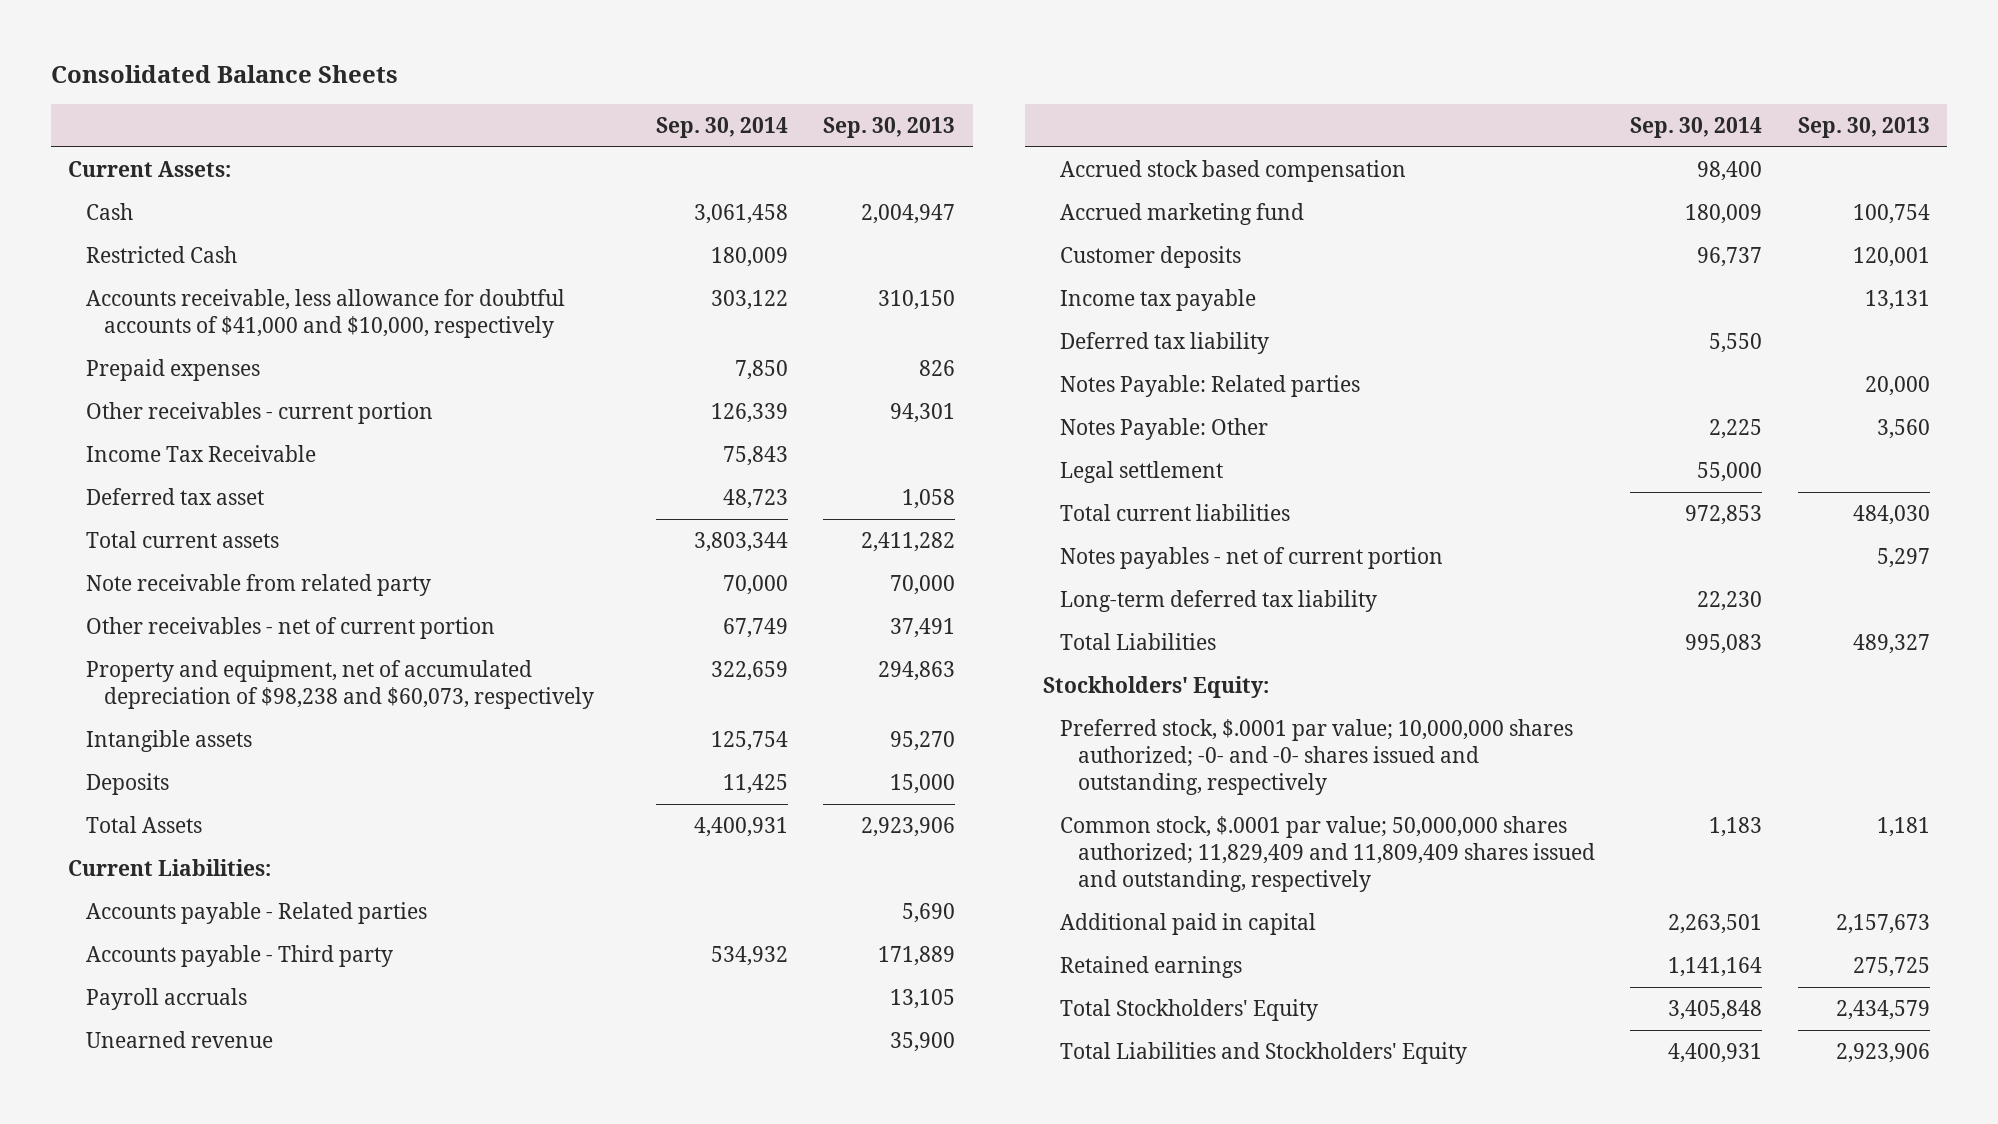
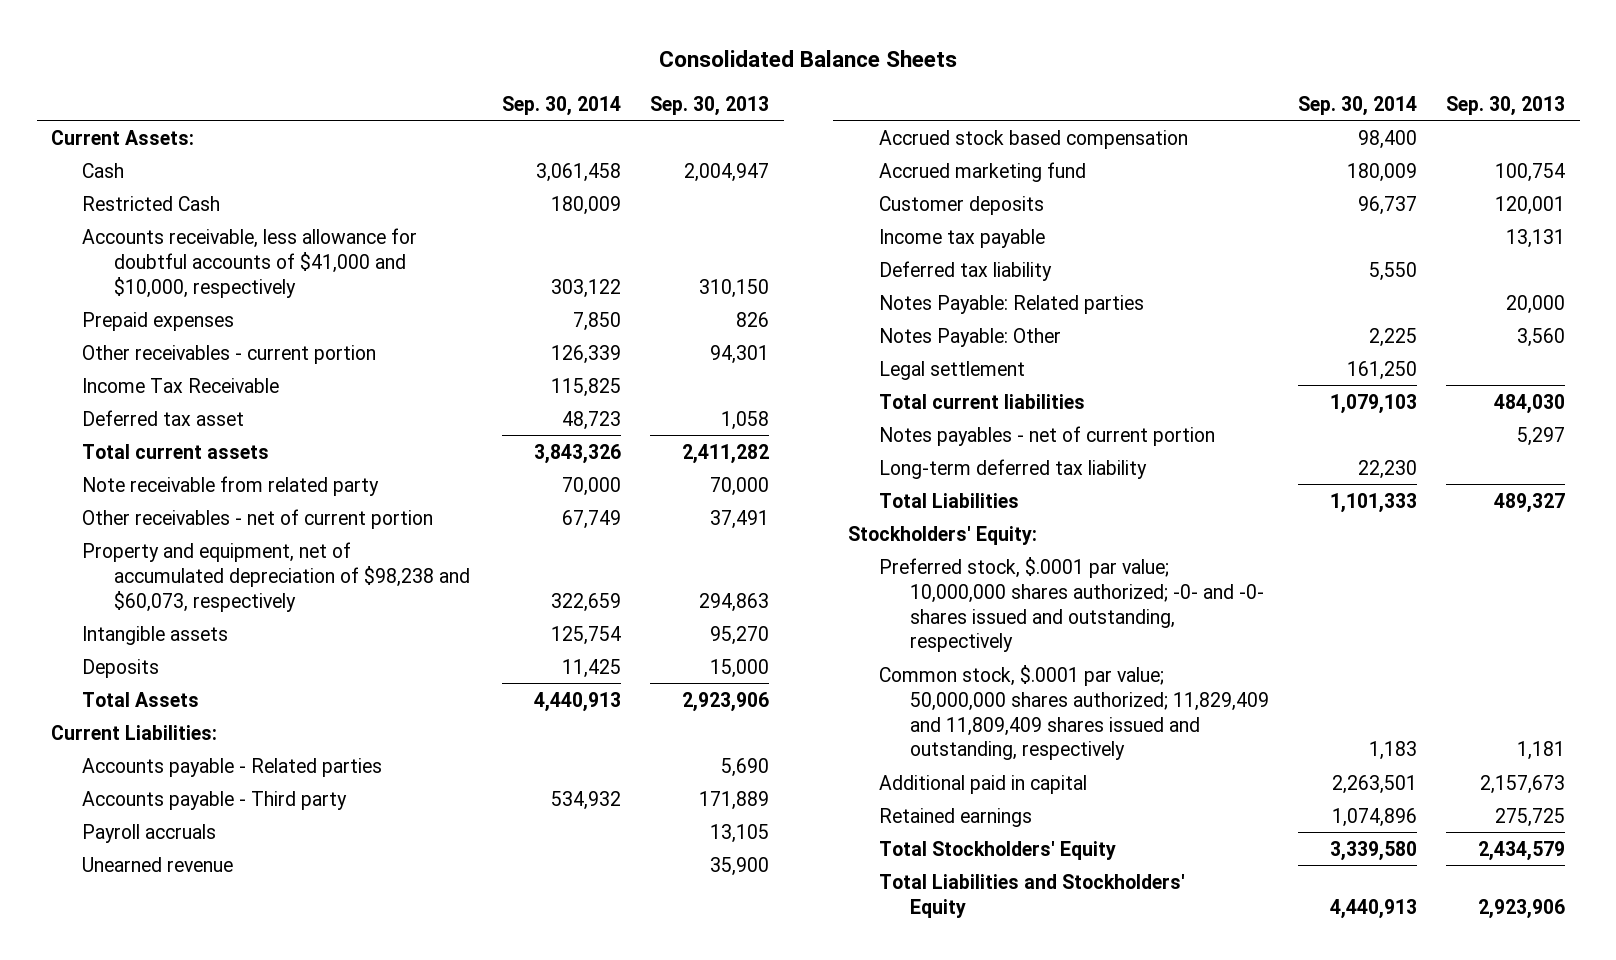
- Income Tax Receivable | 75,843 |
+ Income Tax Receivable | 115,825 |
- Total current assets | 3,803,344 | 2,411,282
+ Total current assets | 3,843,326 | 2,411,282
- Total Assets | 4,400,931 | 2,923,906
+ Total Assets | 4,440,913 | 2,923,906
- Legal settlement | 55,000 |
- Total current liabilities | 972,853 | 484,030
+ Legal settlement | 161,250 |
+ Total current liabilities | 1,079,103 | 484,030
- Total Liabilities | 995,083 | 489,327
+ Total Liabilities | 1,101,333 | 489,327
- Retained earnings | 1,141,164 | 275,725
- Total Stockholders' Equity | 3,405,848 | 2,434,579
- Total Liabilities and Stockholders' Equity | 4,400,931 | 2,923,906
+ Retained earnings | 1,074,896 | 275,725
+ Total Stockholders' Equity | 3,339,580 | 2,434,579
+ Total Liabilities and Stockholders' Equity | 4,440,913 | 2,923,906

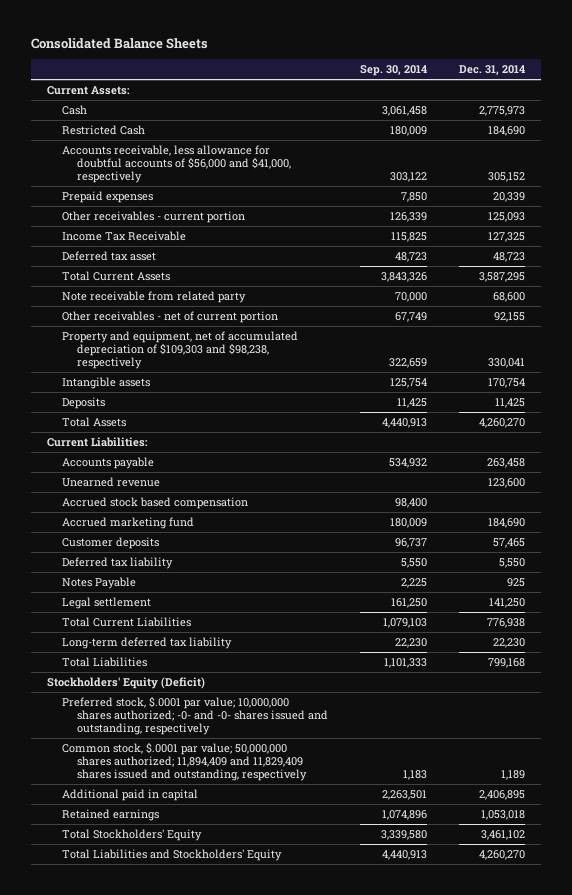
- | Sep. 30, 2014 | Sep. 30, 2013
+ | Sep. 30, 2014 | Dec. 31, 2014
- Accounts receivable, less allowance for doubtful accounts of $41,000 and $10,000, respectively | 303,122 | 310,150
+ Accounts receivable, less allowance for doubtful accounts of $56,000 and $41,000, respectively | 303,122 | 305,152
- Total current assets | 3,843,326 | 2,411,282
+ Total Current Assets | 3,843,326 | 3,587,295
- Property and equipment, net of accumulated depreciation of $98,238 and $60,073, respectively | 322,659 | 294,863
+ Property and equipment, net of accumulated depreciation of $109,303 and $98,238, respectively | 322,659 | 330,041
- Accounts payable - Related parties | | 5,690
- Accounts payable - Third party | 534,932 | 171,889
- Payroll accruals | | 13,105
+ Accounts payable | 534,932 | 263,458
- Income tax payable | | 13,131
- Notes Payable: Related parties | | 20,000
- Notes Payable: Other | 2,225 | 3,560
+ Notes Payable | 2,225 | 925
- Total current liabilities | 1,079,103 | 484,030
- Notes payables - net of current portion | | 5,297
+ Total Current Liabilities | 1,079,103 | 776,938
- Stockholders' Equity:
+ Stockholders' Equity (Deficit)
- Common stock, $.0001 par value; 50,000,000 shares authorized; 11,829,409 and 11,809,409 shares issued and outstanding, respectively | 1,183 | 1,181
+ Common stock, $.0001 par value; 50,000,000 shares authorized; 11,894,409 and 11,829,409 shares issued and outstanding, respectively | 1,183 | 1,189

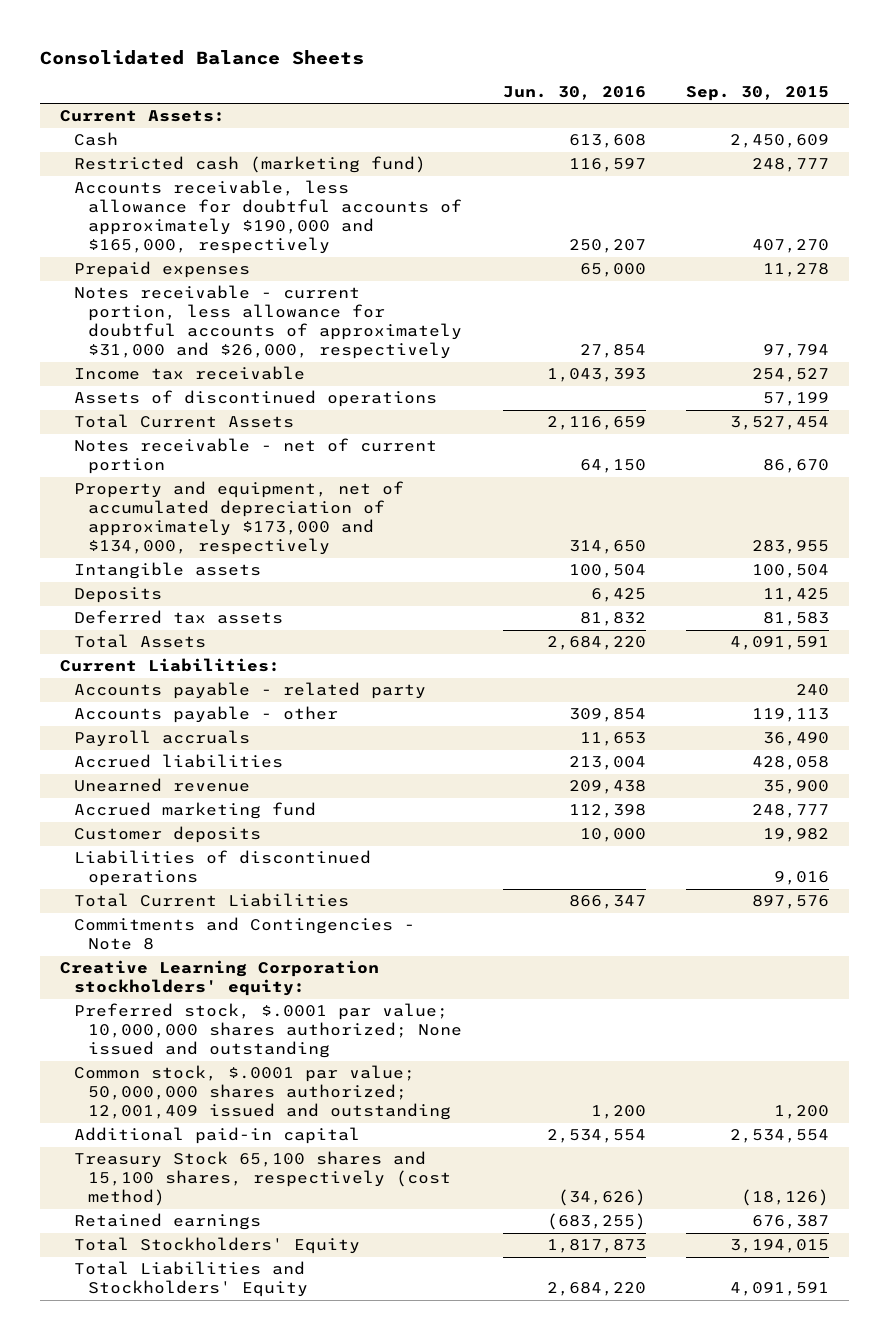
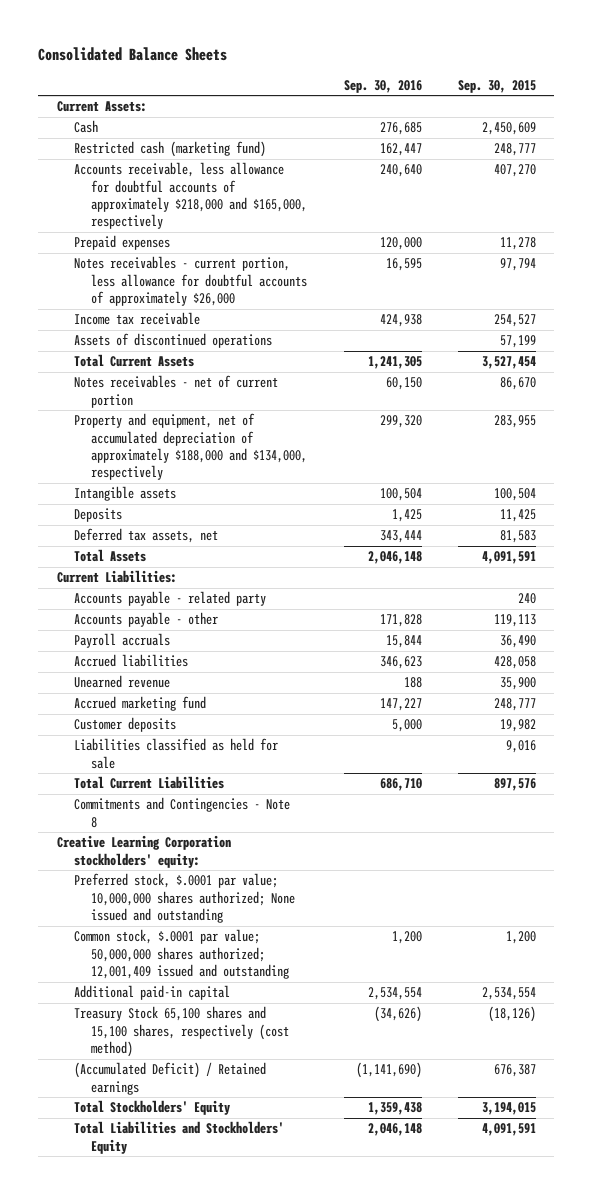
- | Jun. 30, 2016 | Sep. 30, 2015
+ | Sep. 30, 2016 | Sep. 30, 2015
- Accounts receivable, less allowance for doubtful accounts of approximately $190,000 and $165,000, respectively | 250,207 | 407,270
+ Accounts receivable, less allowance for doubtful accounts of approximately $218,000 and $165,000, respectively | 240,640 | 407,270
- Notes receivable - current portion, less allowance for doubtful accounts of approximately $31,000 and $26,000, respectively | 27,854 | 97,794
+ Notes receivables - current portion, less allowance for doubtful accounts of approximately $26,000 | 16,595 | 97,794
- Notes receivable - net of current portion | 64,150 | 86,670
- Property and equipment, net of accumulated depreciation of approximately $173,000 and $134,000, respectively | 314,650 | 283,955
+ Notes receivables - net of current portion | 60,150 | 86,670
+ Property and equipment, net of accumulated depreciation of approximately $188,000 and $134,000, respectively | 299,320 | 283,955
- Deferred tax assets | 81,832 | 81,583
+ Deferred tax assets, net | 343,444 | 81,583
- Liabilities of discontinued operations | | 9,016
+ Liabilities classified as held for sale | | 9,016
- Retained earnings | (683,255) | 676,387
+ (Accumulated Deficit) / Retained earnings | (1,141,690) | 676,387

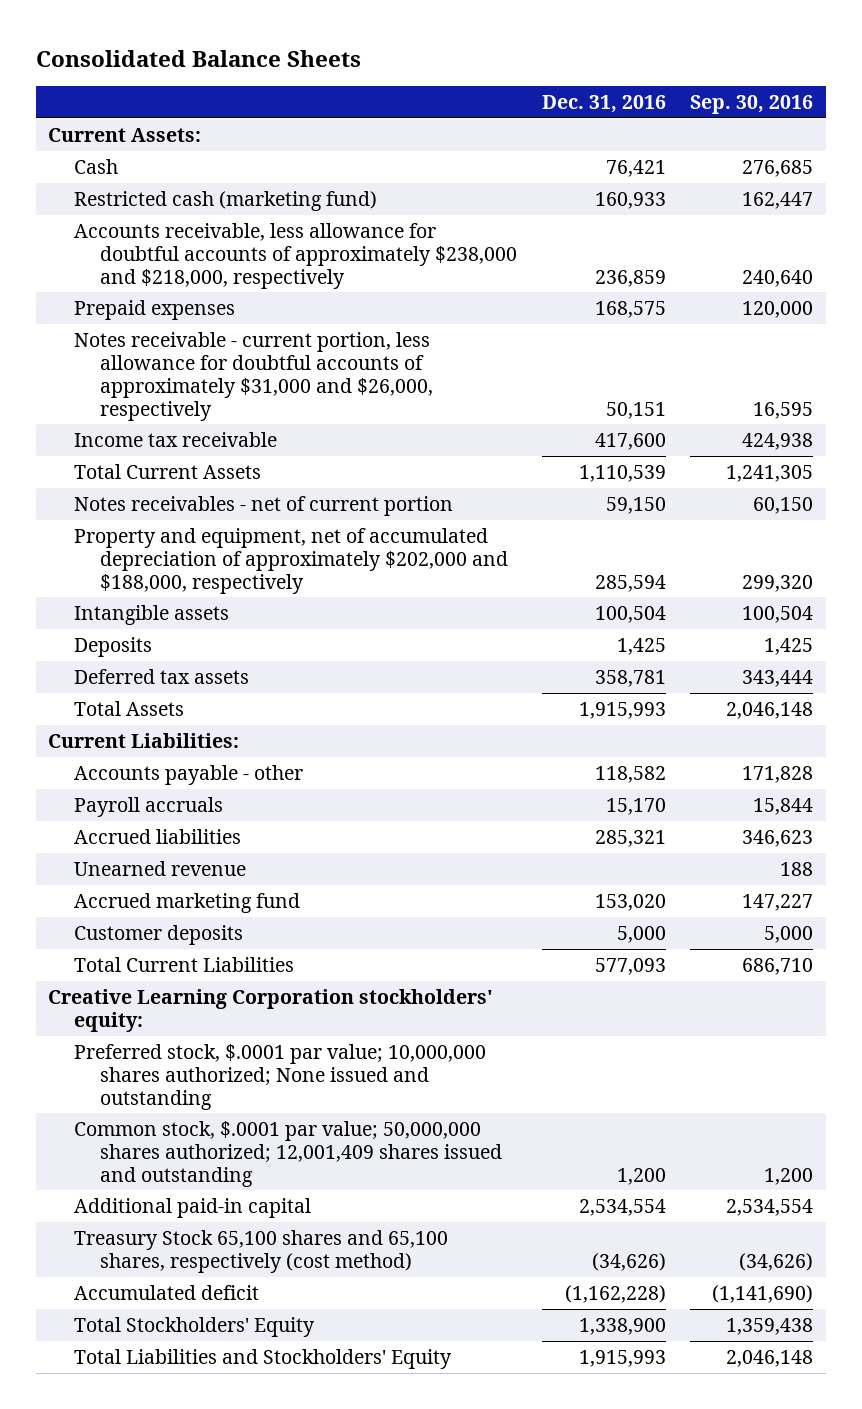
- | Sep. 30, 2016 | Sep. 30, 2015
+ | Dec. 31, 2016 | Sep. 30, 2016
- Accounts receivable, less allowance for doubtful accounts of approximately $218,000 and $165,000, respectively | 240,640 | 407,270
+ Accounts receivable, less allowance for doubtful accounts of approximately $238,000 and $218,000, respectively | 236,859 | 240,640
- Notes receivables - current portion, less allowance for doubtful accounts of approximately $26,000 | 16,595 | 97,794
+ Notes receivable - current portion, less allowance for doubtful accounts of approximately $31,000 and $26,000, respectively | 50,151 | 16,595
- Assets of discontinued operations | | 57,199
- Property and equipment, net of accumulated depreciation of approximately $188,000 and $134,000, respectively | 299,320 | 283,955
+ Property and equipment, net of accumulated depreciation of approximately $202,000 and $188,000, respectively | 285,594 | 299,320
- Deferred tax assets, net | 343,444 | 81,583
+ Deferred tax assets | 358,781 | 343,444
- Accounts payable - related party | | 240
- Liabilities classified as held for sale | | 9,016
- Commitments and Contingencies - Note 8
- Common stock, $.0001 par value; 50,000,000 shares authorized; 12,001,409 issued and outstanding | 1,200 | 1,200
+ Common stock, $.0001 par value; 50,000,000 shares authorized; 12,001,409 shares issued and outstanding | 1,200 | 1,200
- Treasury Stock 65,100 shares and 15,100 shares, respectively (cost method) | (34,626) | (18,126)
- (Accumulated Deficit) / Retained earnings | (1,141,690) | 676,387
+ Treasury Stock 65,100 shares and 65,100 shares, respectively (cost method) | (34,626) | (34,626)
+ Accumulated deficit | (1,162,228) | (1,141,690)

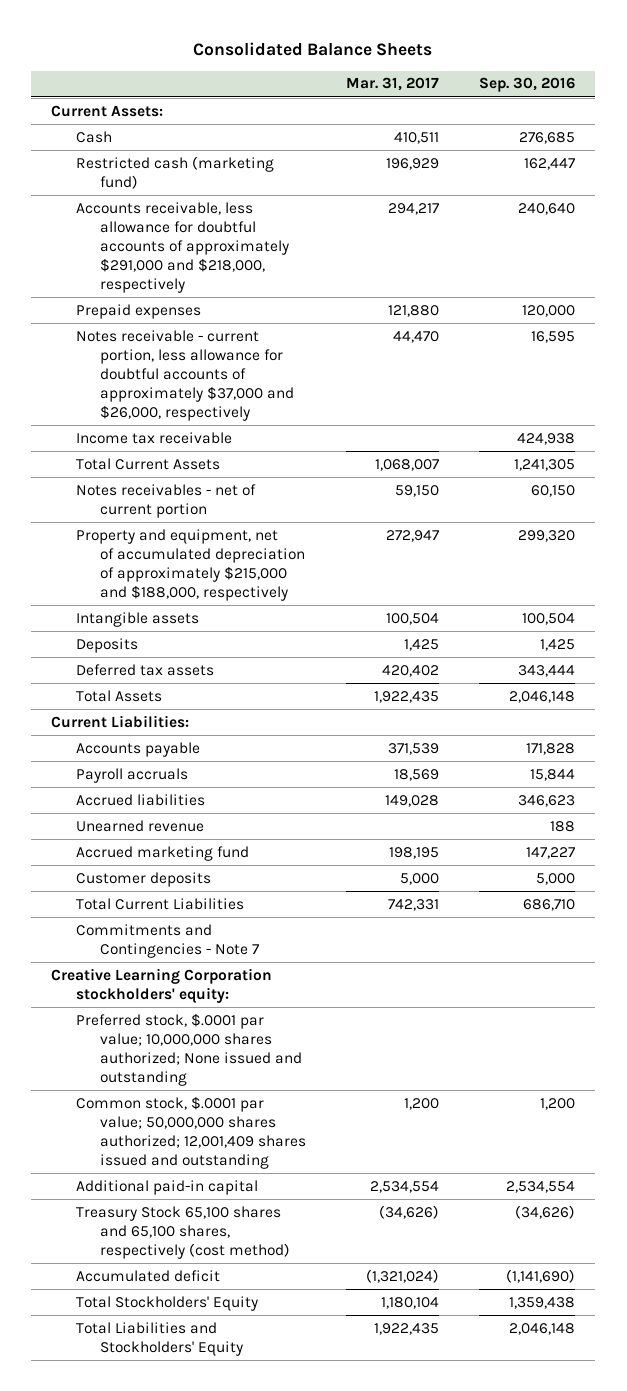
- | Dec. 31, 2016 | Sep. 30, 2016
+ | Mar. 31, 2017 | Sep. 30, 2016
- Accounts receivable, less allowance for doubtful accounts of approximately $238,000 and $218,000, respectively | 236,859 | 240,640
+ Accounts receivable, less allowance for doubtful accounts of approximately $291,000 and $218,000, respectively | 294,217 | 240,640
- Notes receivable - current portion, less allowance for doubtful accounts of approximately $31,000 and $26,000, respectively | 50,151 | 16,595
+ Notes receivable - current portion, less allowance for doubtful accounts of approximately $37,000 and $26,000, respectively | 44,470 | 16,595
- Property and equipment, net of accumulated depreciation of approximately $202,000 and $188,000, respectively | 285,594 | 299,320
+ Property and equipment, net of accumulated depreciation of approximately $215,000 and $188,000, respectively | 272,947 | 299,320
- Accounts payable - other | 118,582 | 171,828
+ Accounts payable | 371,539 | 171,828
+ Commitments and Contingencies - Note 7

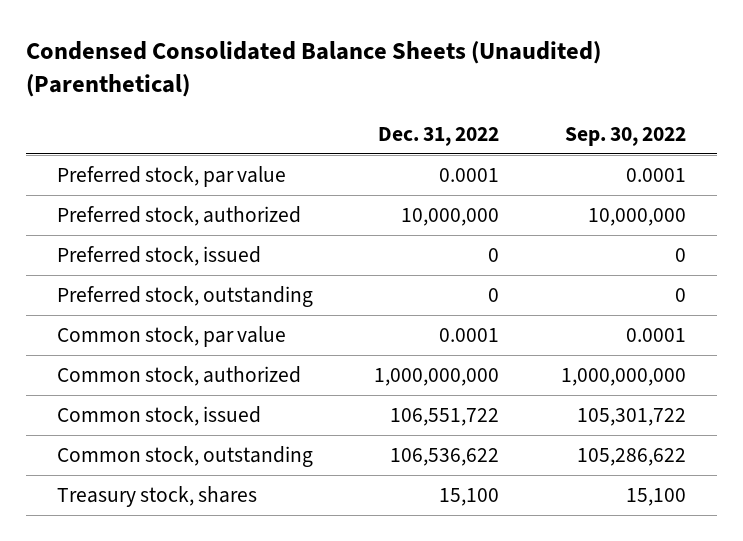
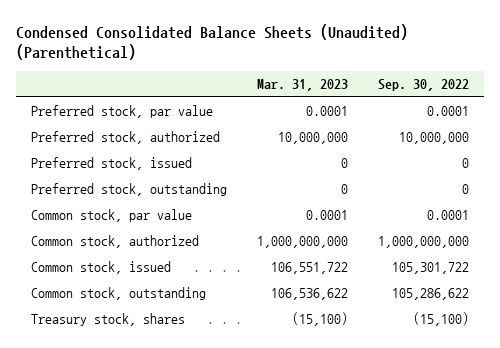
- | Dec. 31, 2022 | Sep. 30, 2022
+ | Mar. 31, 2023 | Sep. 30, 2022
- Treasury stock, shares | 15,100 | 15,100
+ Treasury stock, shares | (15,100) | (15,100)

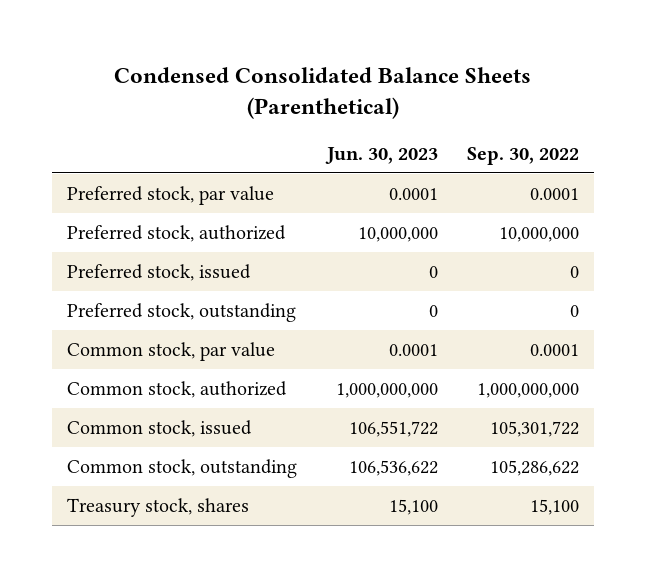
- Condensed Consolidated Balance Sheets (Unaudited) (Parenthetical)
+ Condensed Consolidated Balance Sheets (Parenthetical)
- | Mar. 31, 2023 | Sep. 30, 2022
+ | Jun. 30, 2023 | Sep. 30, 2022
- Treasury stock, shares | (15,100) | (15,100)
+ Treasury stock, shares | 15,100 | 15,100

